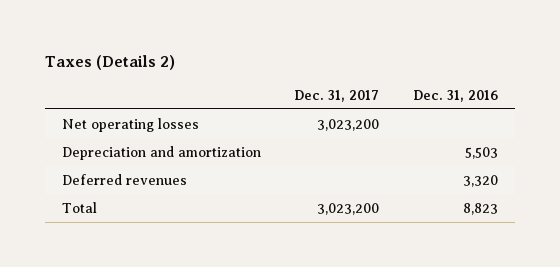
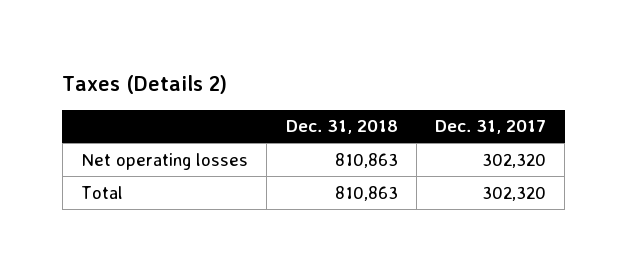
- | Dec. 31, 2017 | Dec. 31, 2016
+ | Dec. 31, 2018 | Dec. 31, 2017
- Net operating losses | 3,023,200 |
- Depreciation and amortization | | 5,503
- Deferred revenues | | 3,320
- Total | 3,023,200 | 8,823
+ Net operating losses | 810,863 | 302,320
+ Total | 810,863 | 302,320

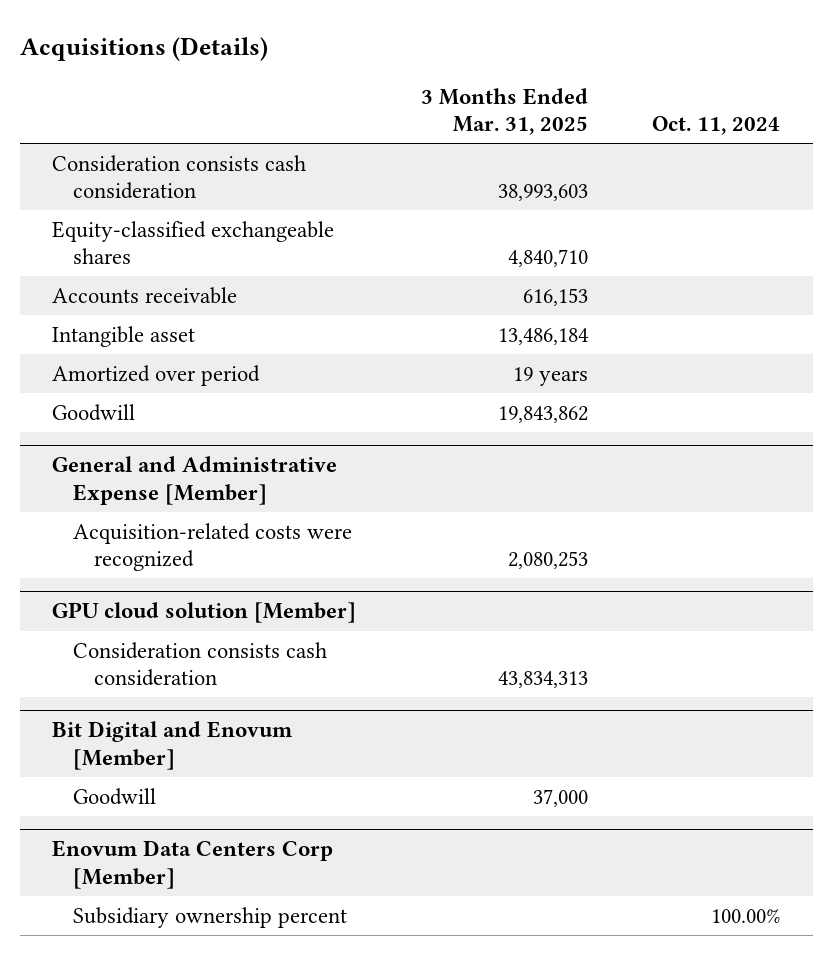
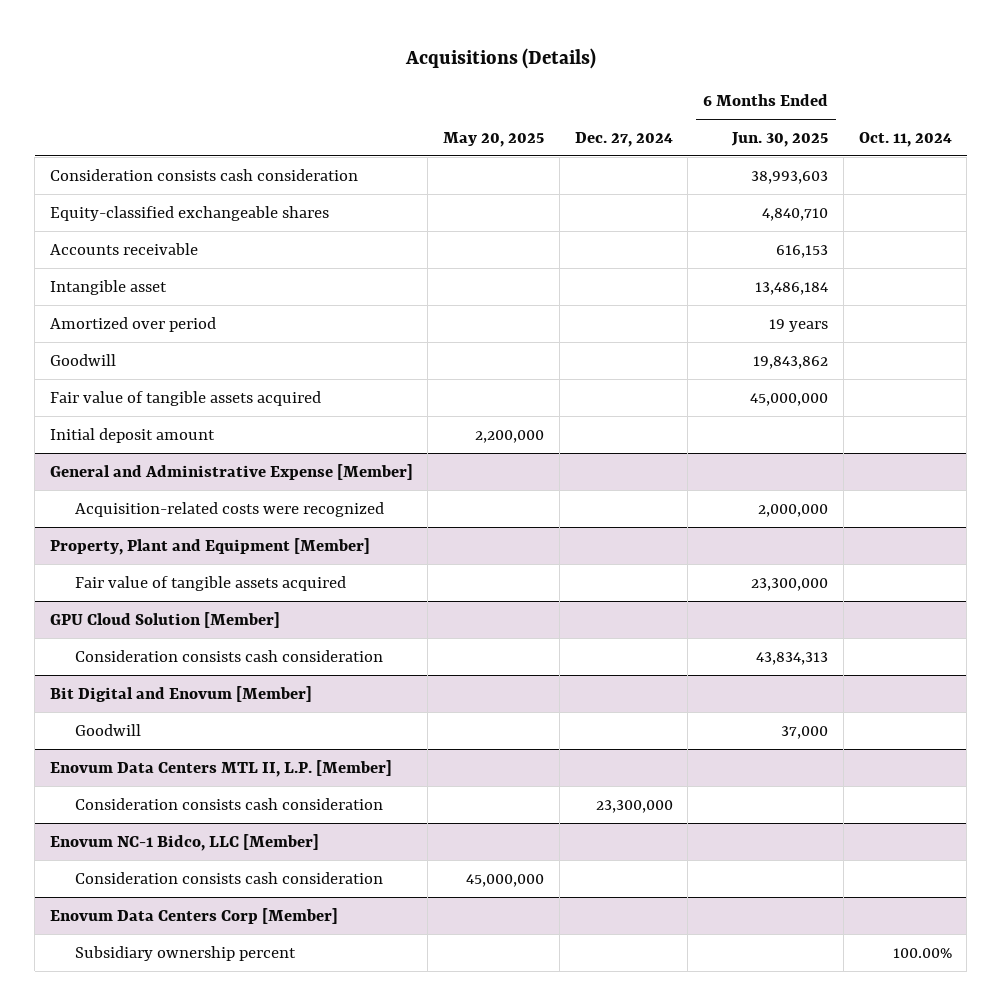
- | 3 Months Ended Mar. 31, 2025 | Oct. 11, 2024
+ | May 20, 2025 | Dec. 27, 2024 | 6 Months Ended Jun. 30, 2025 | Oct. 11, 2024
+ Fair value of tangible assets acquired | | | 45,000,000 |
+ Initial deposit amount | 2,200,000 | | |
- GPU cloud solution [Member]
+ Property, Plant and Equipment [Member]
+ Fair value of tangible assets acquired | | | 23,300,000 |
+ GPU Cloud Solution [Member]
+ Enovum Data Centers MTL II, L.P. [Member]
+ Consideration consists cash consideration | | 23,300,000 | |
+ Enovum NC-1 Bidco, LLC [Member]
+ Consideration consists cash consideration | 45,000,000 | | |

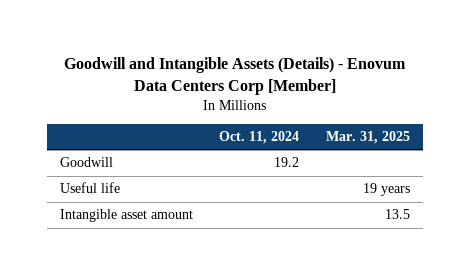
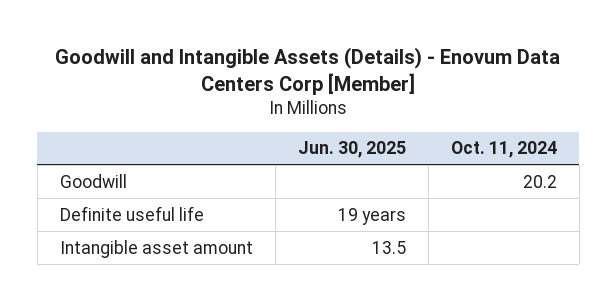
- | Oct. 11, 2024 | Mar. 31, 2025
+ | Jun. 30, 2025 | Oct. 11, 2024
- Goodwill | 19.2 |
- Useful life | | 19 years
+ Goodwill | | 20.2
+ Definite useful life | 19 years |

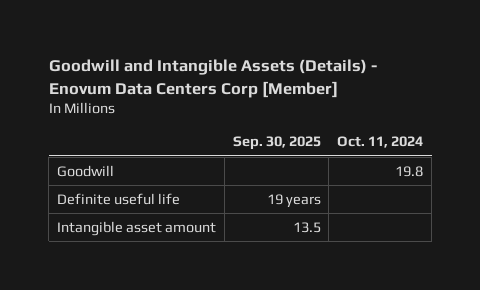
- | Jun. 30, 2025 | Oct. 11, 2024
+ | Sep. 30, 2025 | Oct. 11, 2024
- Goodwill | | 20.2
+ Goodwill | | 19.8

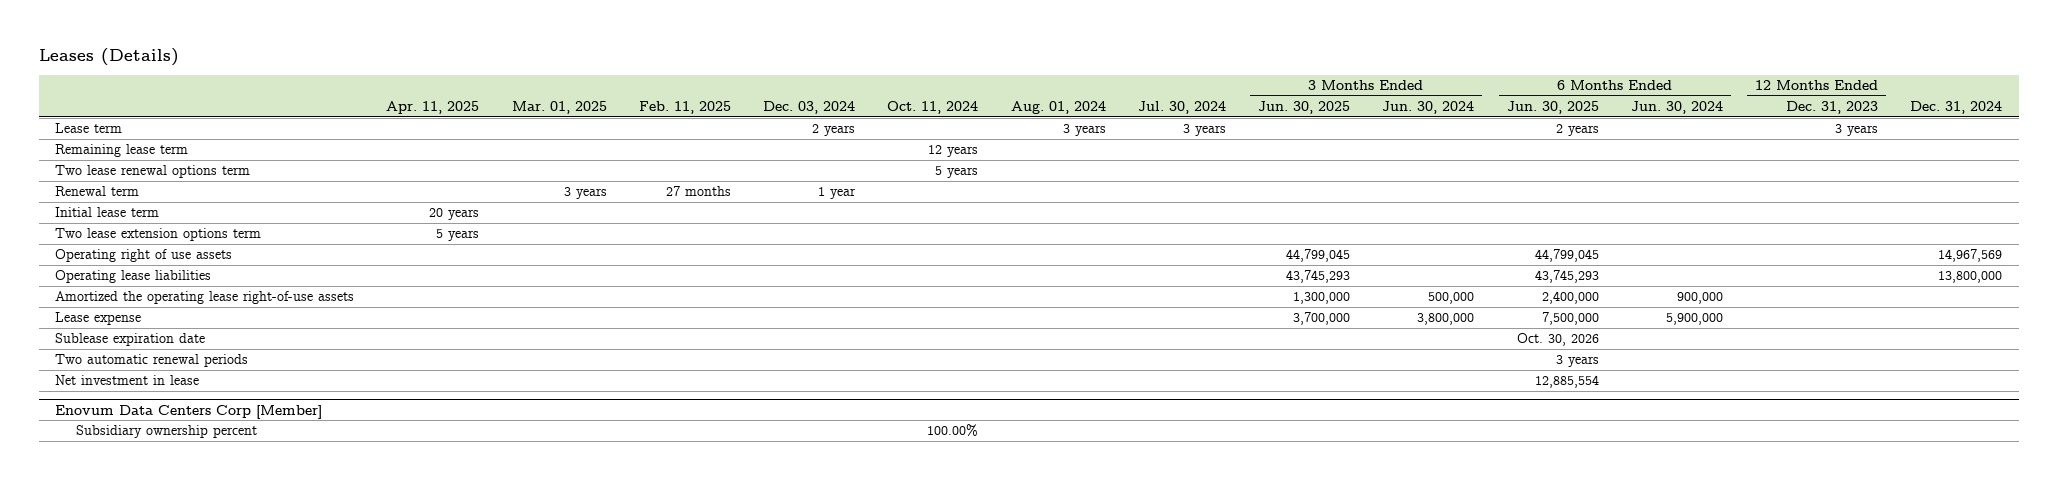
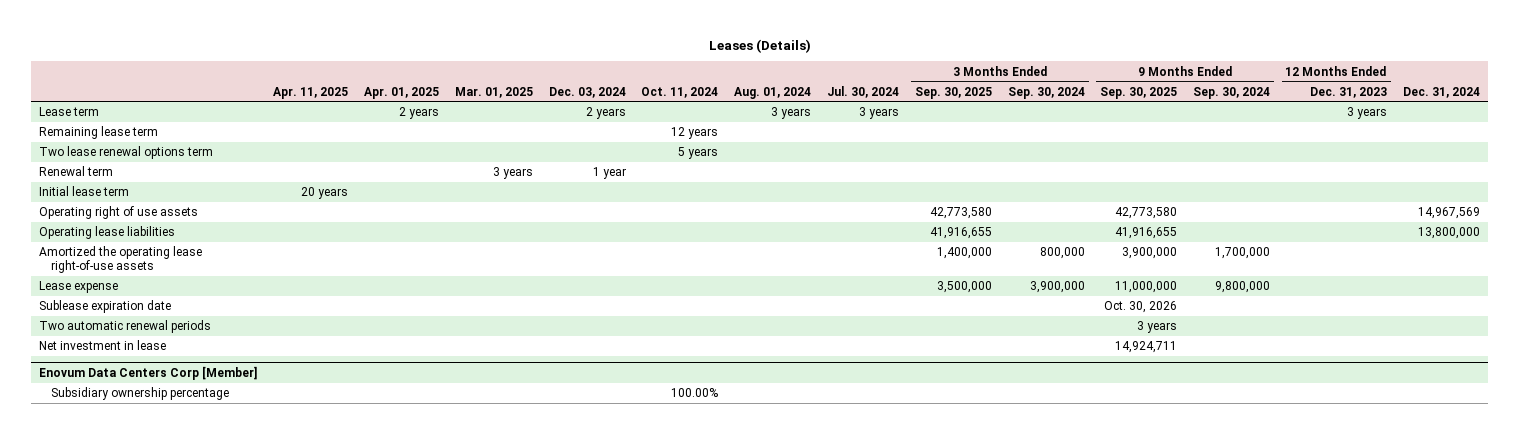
- | Apr. 11, 2025 | Mar. 01, 2025 | Feb. 11, 2025 | Dec. 03, 2024 | Oct. 11, 2024 | Aug. 01, 2024 | Jul. 30, 2024 | 3 Months Ended Jun. 30, 2025 | 3 Months Ended Jun. 30, 2024 | 6 Months Ended Jun. 30, 2025 | 6 Months Ended Jun. 30, 2024 | 12 Months Ended Dec. 31, 2023 | Dec. 31, 2024
+ | Apr. 11, 2025 | Apr. 01, 2025 | Mar. 01, 2025 | Dec. 03, 2024 | Oct. 11, 2024 | Aug. 01, 2024 | Jul. 30, 2024 | 3 Months Ended Sep. 30, 2025 | 3 Months Ended Sep. 30, 2024 | 9 Months Ended Sep. 30, 2025 | 9 Months Ended Sep. 30, 2024 | 12 Months Ended Dec. 31, 2023 | Dec. 31, 2024
- Two lease extension options term | 5 years | | | | | | | | | | | |
@ Enovum Data Centers Corp [Member]
- Subsidiary ownership percent | | | | | 100.00% | | | | | | | |
+ Subsidiary ownership percentage | | | | | 100.00% | | | | | | | |

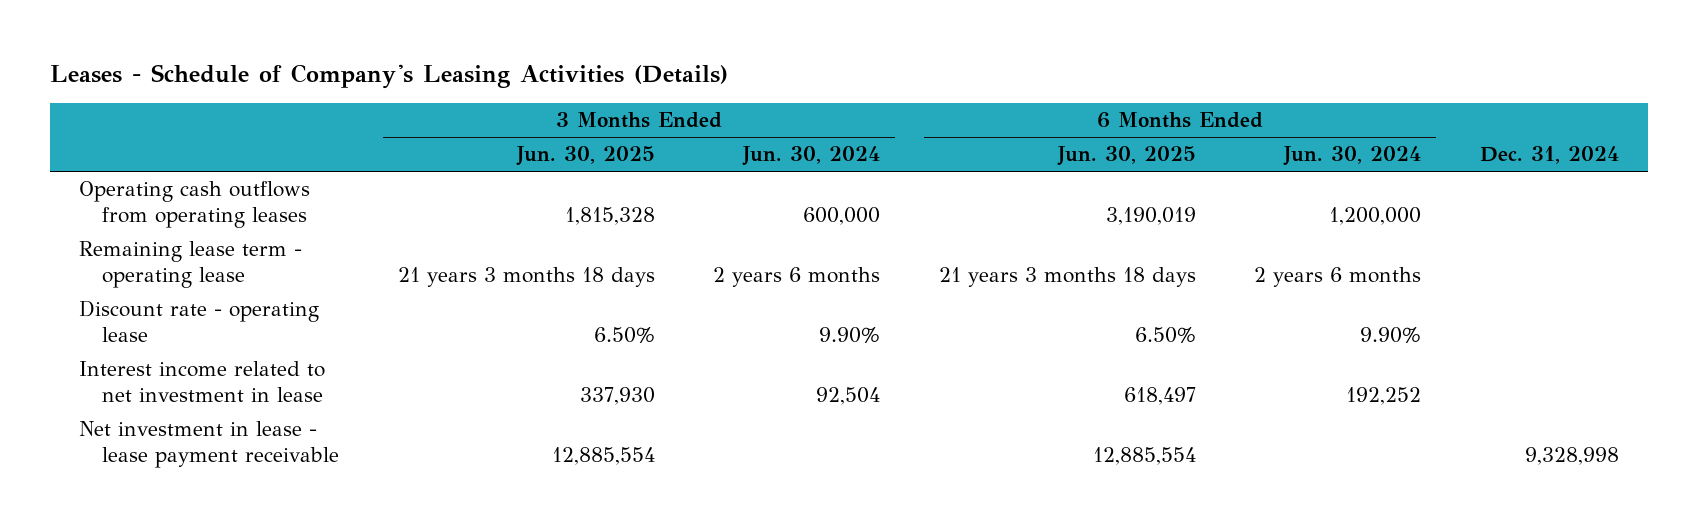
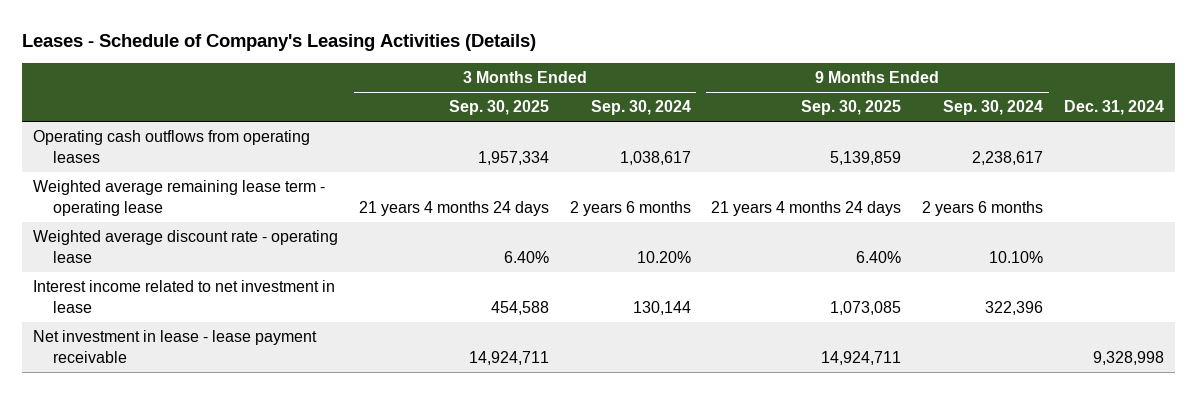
- | 3 Months Ended Jun. 30, 2025 | 3 Months Ended Jun. 30, 2024 | 6 Months Ended Jun. 30, 2025 | 6 Months Ended Jun. 30, 2024 | Dec. 31, 2024
+ | 3 Months Ended Sep. 30, 2025 | 3 Months Ended Sep. 30, 2024 | 9 Months Ended Sep. 30, 2025 | 9 Months Ended Sep. 30, 2024 | Dec. 31, 2024
- Remaining lease term - operating lease | 21 years 3 months 18 days | 2 years 6 months | 21 years 3 months 18 days | 2 years 6 months |
- Discount rate - operating lease | 6.50% | 9.90% | 6.50% | 9.90% |
+ Weighted average remaining lease term - operating lease | 21 years 4 months 24 days | 2 years 6 months | 21 years 4 months 24 days | 2 years 6 months |
+ Weighted average discount rate - operating lease | 6.40% | 10.20% | 6.40% | 10.10% |

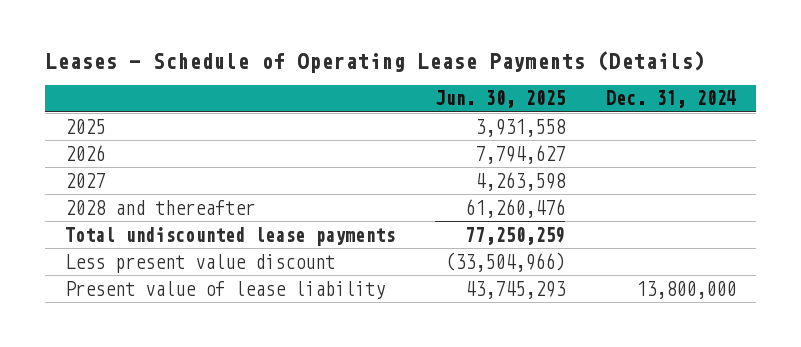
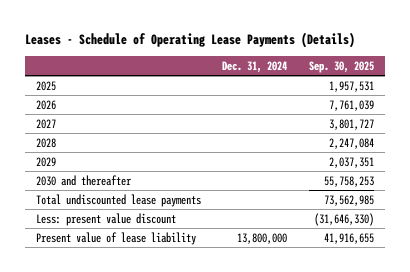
- | Jun. 30, 2025 | Dec. 31, 2024
+ | Dec. 31, 2024 | Sep. 30, 2025
- 2028 and thereafter | 61,260,476 |
+ 2028 | | 2,247,084
+ 2029 | | 2,037,351
+ 2030 and thereafter | | 55,758,253
- Less present value discount | (33,504,966) |
+ Less: present value discount | | (31,646,330)

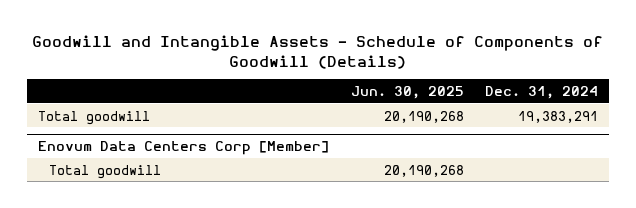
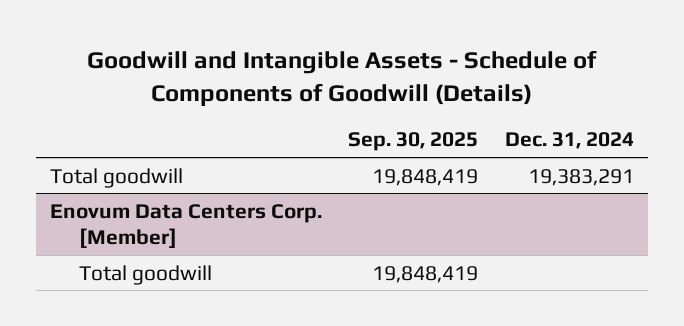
- | Jun. 30, 2025 | Dec. 31, 2024
+ | Sep. 30, 2025 | Dec. 31, 2024
- Enovum Data Centers Corp [Member]
+ Enovum Data Centers Corp. [Member]

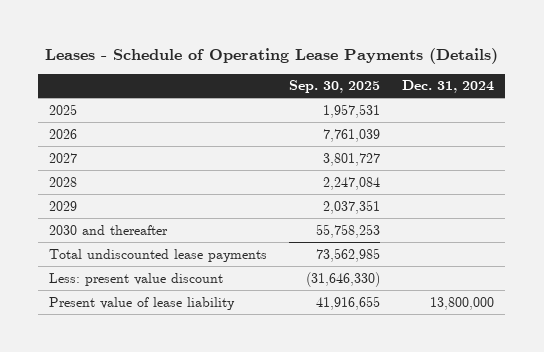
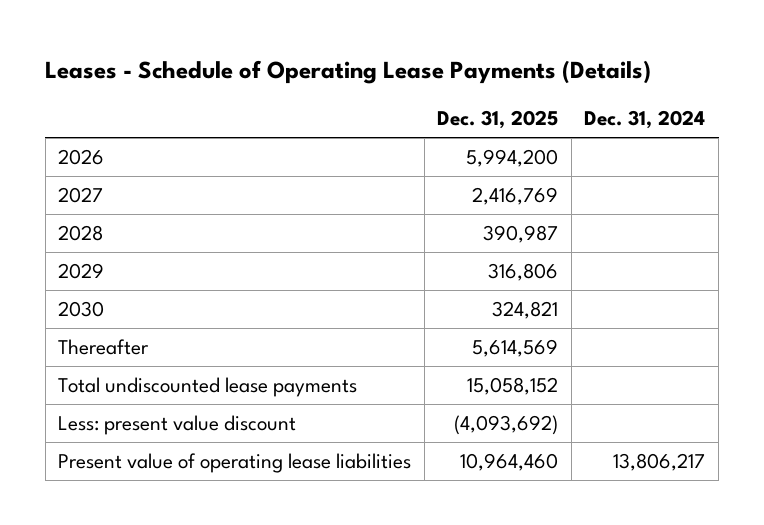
- | Sep. 30, 2025 | Dec. 31, 2024
+ | Dec. 31, 2025 | Dec. 31, 2024
- 2025 | 1,957,531 |
- 2030 and thereafter | 55,758,253 |
+ 2030 | 324,821 |
+ Thereafter | 5,614,569 |
- Present value of lease liability | 41,916,655 | 13,800,000
+ Present value of operating lease liabilities | 10,964,460 | 13,806,217

